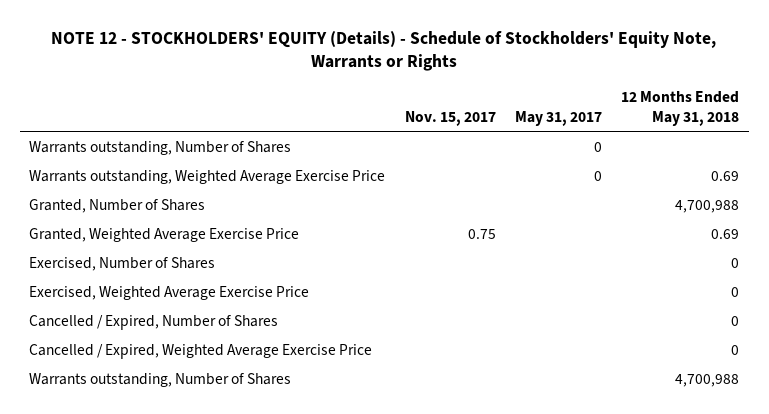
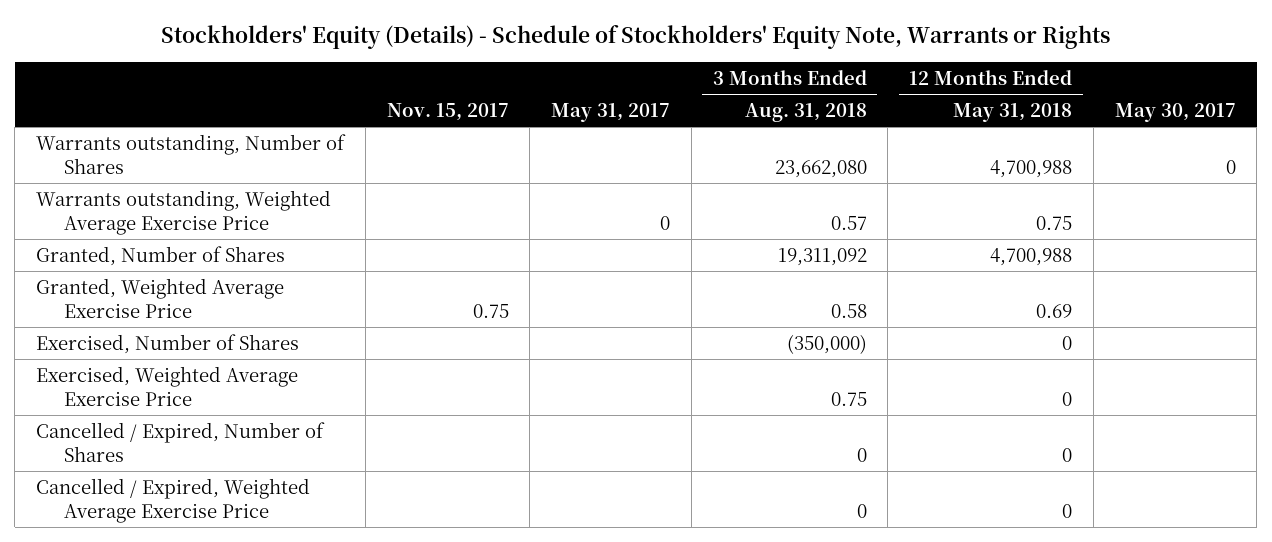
- NOTE 12 - STOCKHOLDERS' EQUITY (Details) - Schedule of Stockholders' Equity Note, Warrants or Rights
+ Stockholders' Equity (Details) - Schedule of Stockholders' Equity Note, Warrants or Rights
- | Nov. 15, 2017 | May 31, 2017 | 12 Months Ended May 31, 2018
+ | Nov. 15, 2017 | May 31, 2017 | 3 Months Ended Aug. 31, 2018 | 12 Months Ended May 31, 2018 | May 30, 2017
- Warrants outstanding, Number of Shares | | 0 |
- Warrants outstanding, Weighted Average Exercise Price | | 0 | 0.69
moved up: Warrants outstanding, Number of Shares | | | 23,662,080 | 4,700,988 | 0
+ Warrants outstanding, Weighted Average Exercise Price | | 0 | 0.57 | 0.75 |

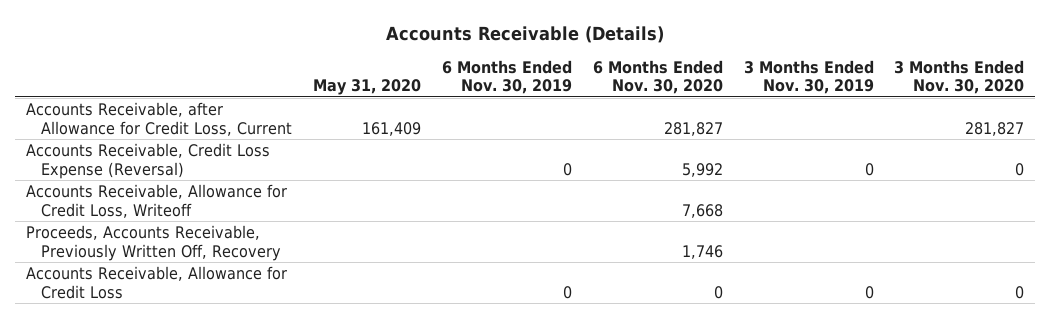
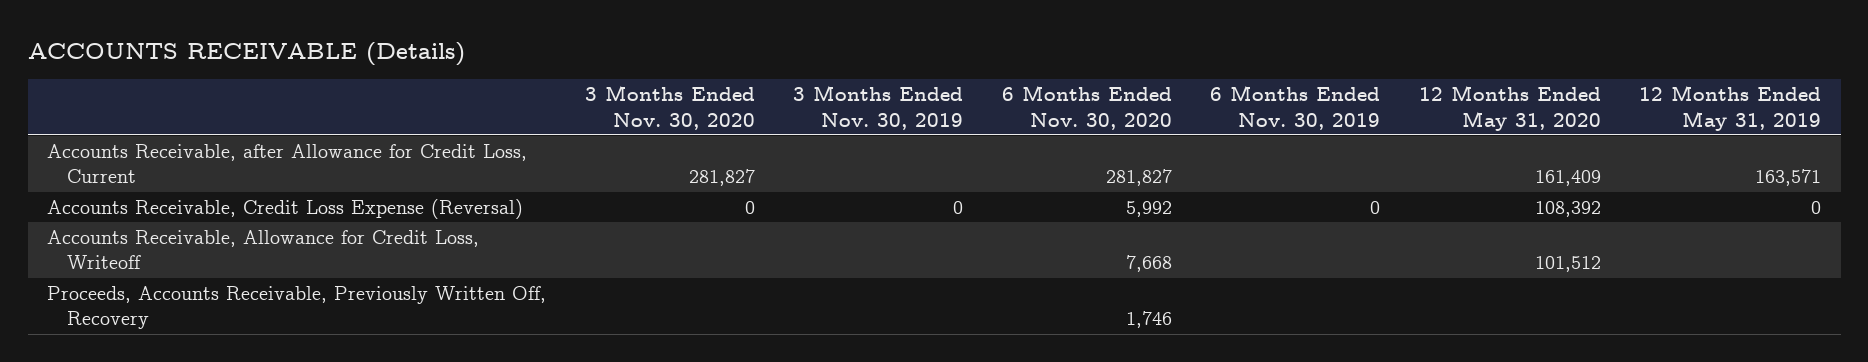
- Accounts Receivable (Details)
+ ACCOUNTS RECEIVABLE (Details)
- | May 31, 2020 | 6 Months Ended Nov. 30, 2019 | 6 Months Ended Nov. 30, 2020 | 3 Months Ended Nov. 30, 2019 | 3 Months Ended Nov. 30, 2020
+ | 3 Months Ended Nov. 30, 2020 | 3 Months Ended Nov. 30, 2019 | 6 Months Ended Nov. 30, 2020 | 6 Months Ended Nov. 30, 2019 | 12 Months Ended May 31, 2020 | 12 Months Ended May 31, 2019
- Accounts Receivable, Allowance for Credit Loss | | 0 | 0 | 0 | 0

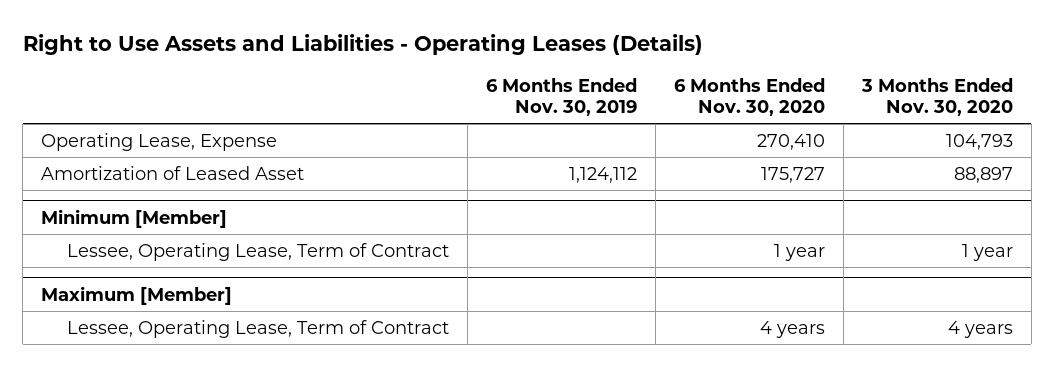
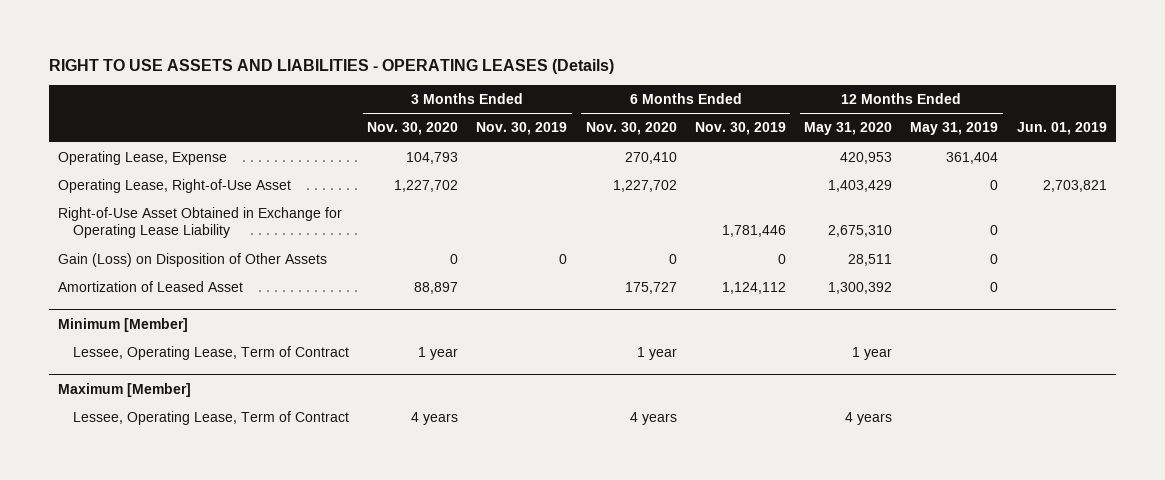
- Right to Use Assets and Liabilities - Operating Leases (Details)
+ RIGHT TO USE ASSETS AND LIABILITIES - OPERATING LEASES (Details)
- | 6 Months Ended Nov. 30, 2019 | 6 Months Ended Nov. 30, 2020 | 3 Months Ended Nov. 30, 2020
+ | 3 Months Ended Nov. 30, 2020 | 3 Months Ended Nov. 30, 2019 | 6 Months Ended Nov. 30, 2020 | 6 Months Ended Nov. 30, 2019 | 12 Months Ended May 31, 2020 | 12 Months Ended May 31, 2019 | Jun. 01, 2019
+ Operating Lease, Right-of-Use Asset | 1,227,702 | | 1,227,702 | | 1,403,429 | 0 | 2,703,821
+ Right-of-Use Asset Obtained in Exchange for Operating Lease Liability | | | | 1,781,446 | 2,675,310 | 0 |
+ Gain (Loss) on Disposition of Other Assets | 0 | 0 | 0 | 0 | 28,511 | 0 |

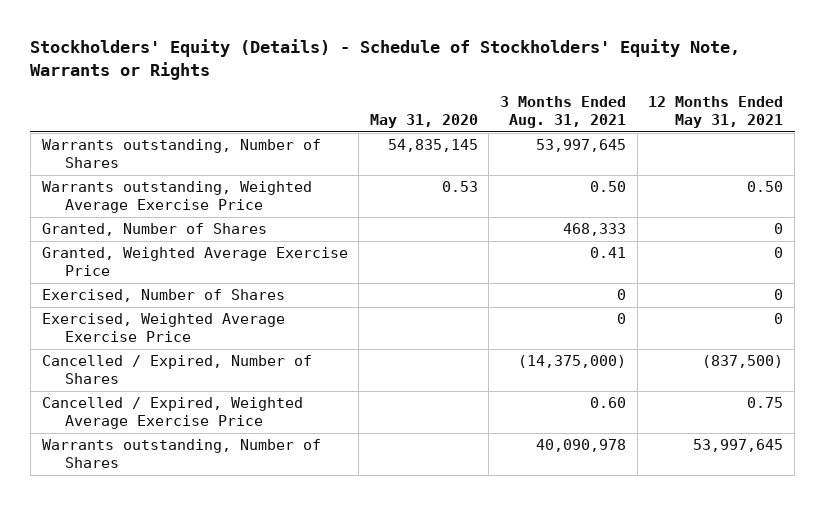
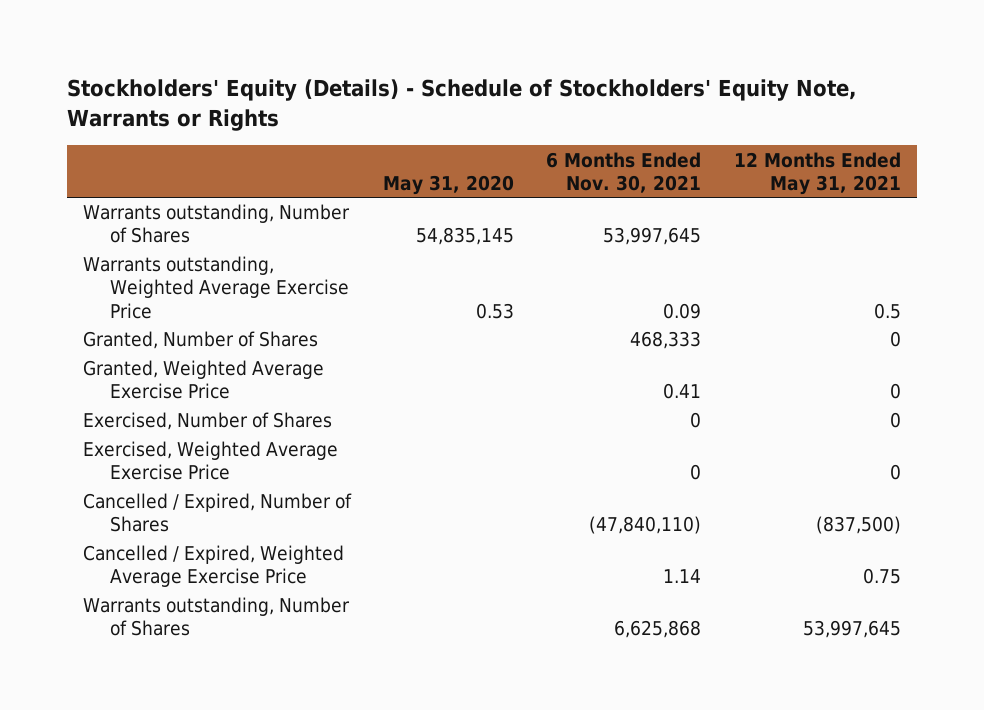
- | May 31, 2020 | 3 Months Ended Aug. 31, 2021 | 12 Months Ended May 31, 2021
+ | May 31, 2020 | 6 Months Ended Nov. 30, 2021 | 12 Months Ended May 31, 2021
- Warrants outstanding, Weighted Average Exercise Price | 0.53 | 0.50 | 0.50
+ Warrants outstanding, Weighted Average Exercise Price | 0.53 | 0.09 | 0.5

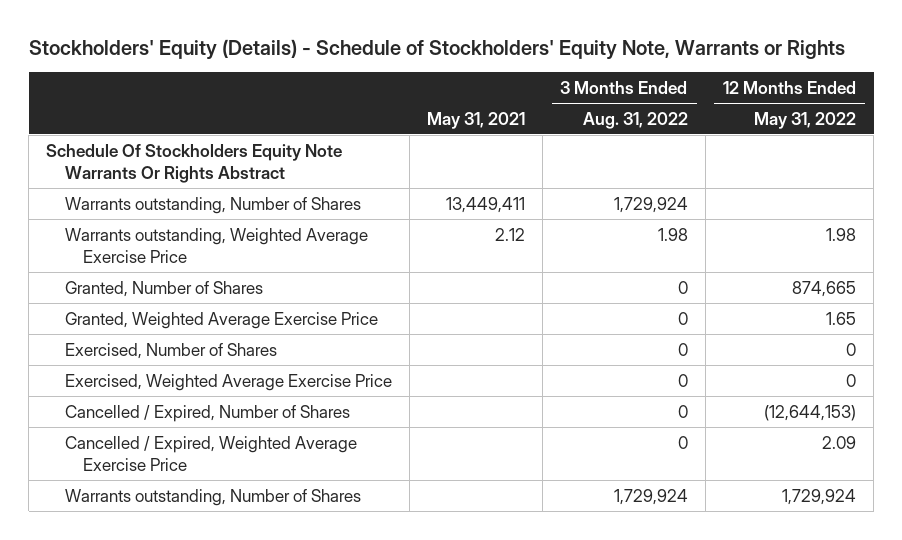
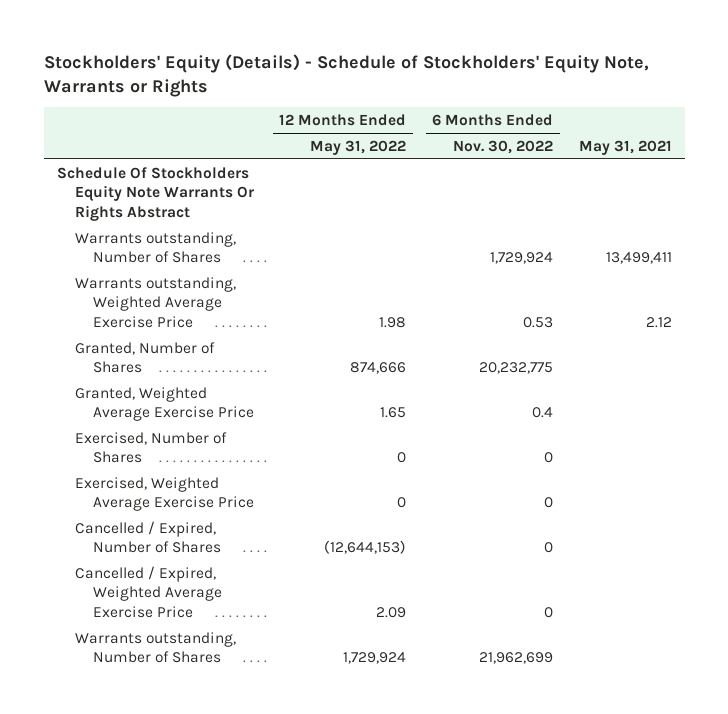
- | May 31, 2021 | 3 Months Ended Aug. 31, 2022 | 12 Months Ended May 31, 2022
+ | 12 Months Ended May 31, 2022 | 6 Months Ended Nov. 30, 2022 | May 31, 2021
- Warrants outstanding, Number of Shares | 13,449,411 | 1,729,924 |
+ Warrants outstanding, Number of Shares | | 1,729,924 | 13,499,411
- Granted, Number of Shares | | 0 | 874,665
+ Granted, Number of Shares | 874,666 | 20,232,775 |

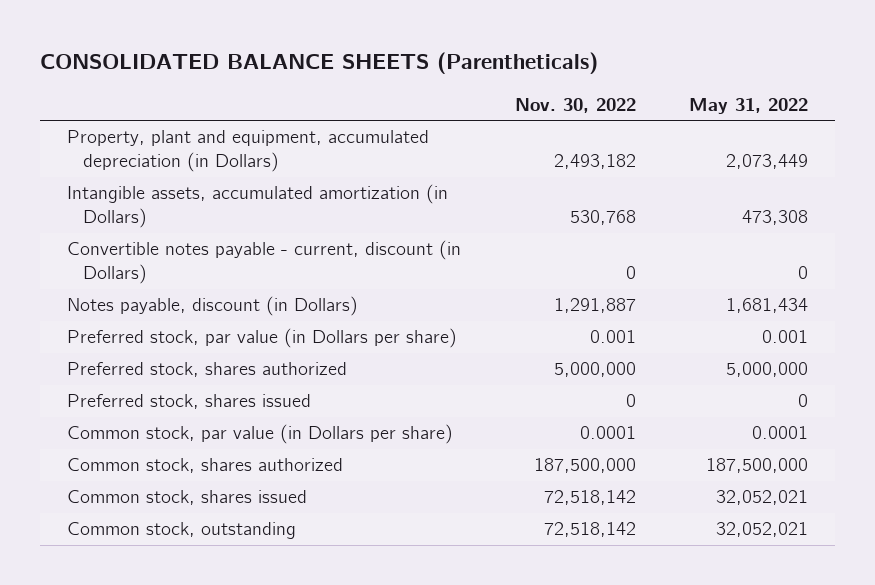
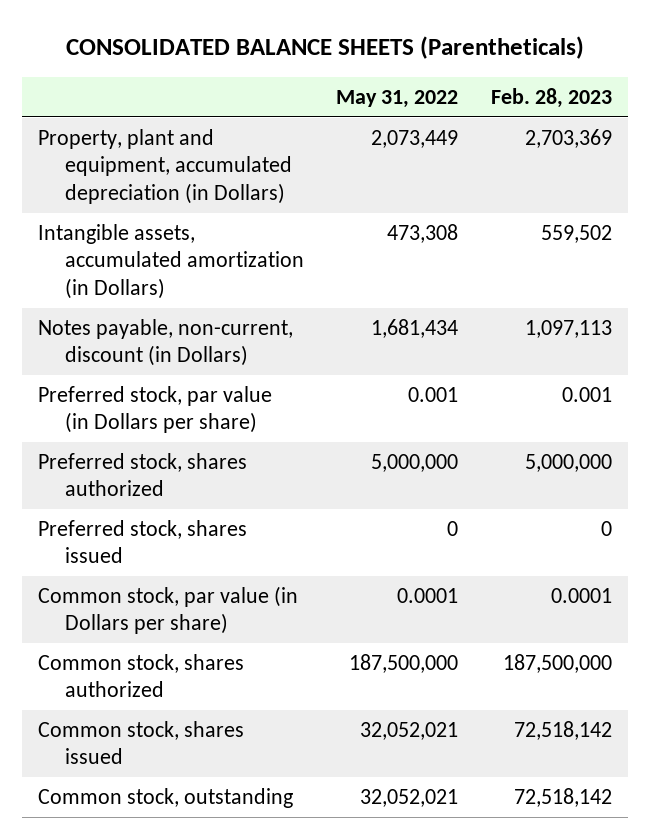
- | Nov. 30, 2022 | May 31, 2022
+ | May 31, 2022 | Feb. 28, 2023
- Convertible notes payable - current, discount (in Dollars) | 0 | 0
- Notes payable, discount (in Dollars) | 1,291,887 | 1,681,434
+ Notes payable, non-current, discount (in Dollars) | 1,681,434 | 1,097,113

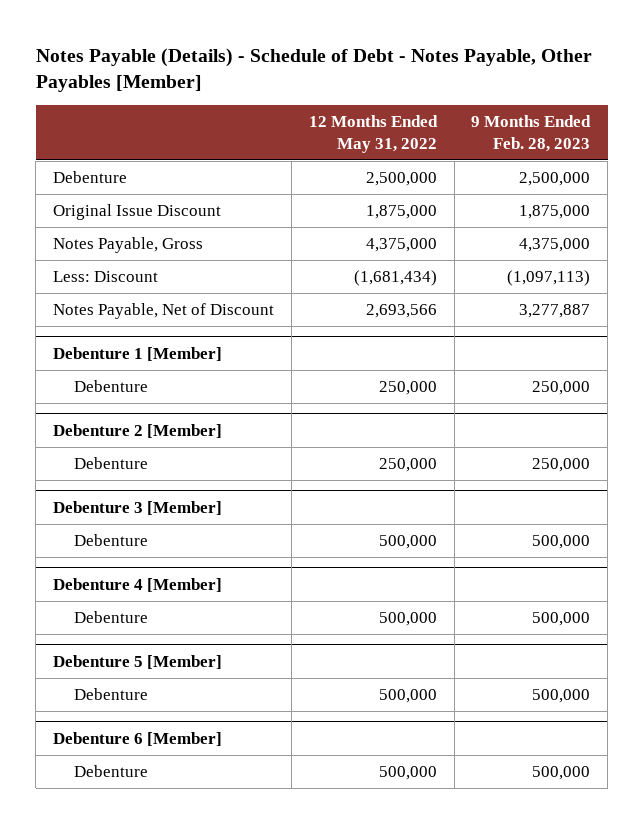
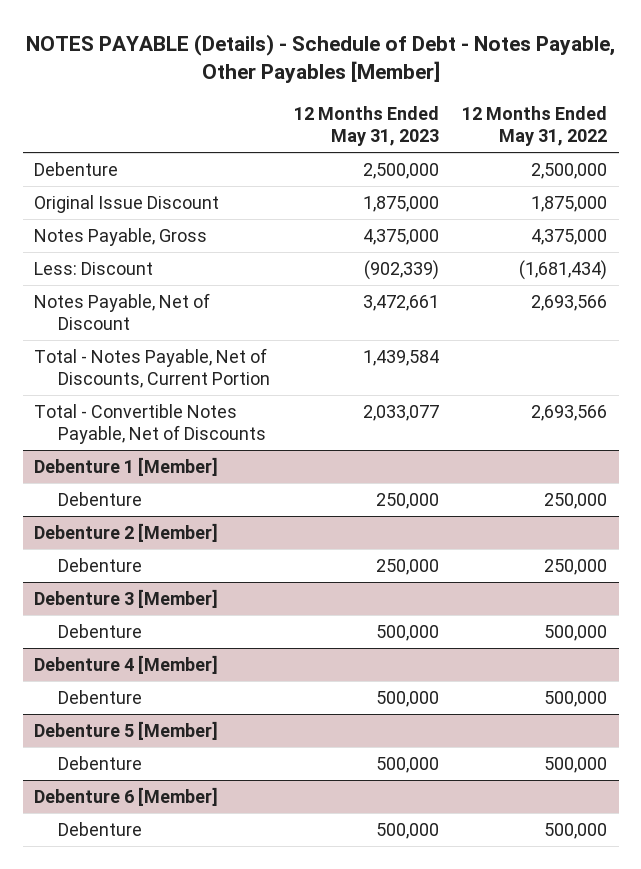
- Notes Payable (Details) - Schedule of Debt - Notes Payable, Other Payables [Member]
+ NOTES PAYABLE (Details) - Schedule of Debt - Notes Payable, Other Payables [Member]
- | 12 Months Ended May 31, 2022 | 9 Months Ended Feb. 28, 2023
+ | 12 Months Ended May 31, 2023 | 12 Months Ended May 31, 2022
+ Total - Notes Payable, Net of Discounts, Current Portion | 1,439,584 |
+ Total - Convertible Notes Payable, Net of Discounts | 2,033,077 | 2,693,566

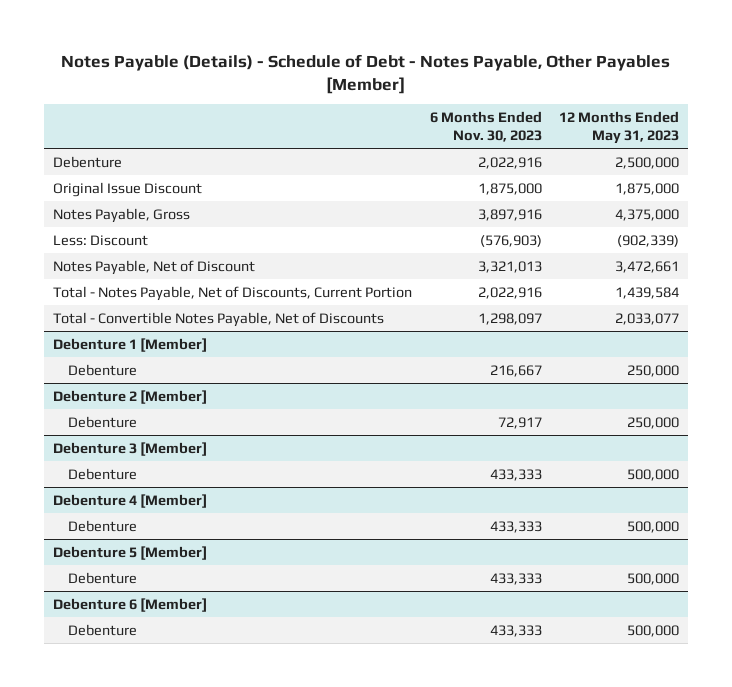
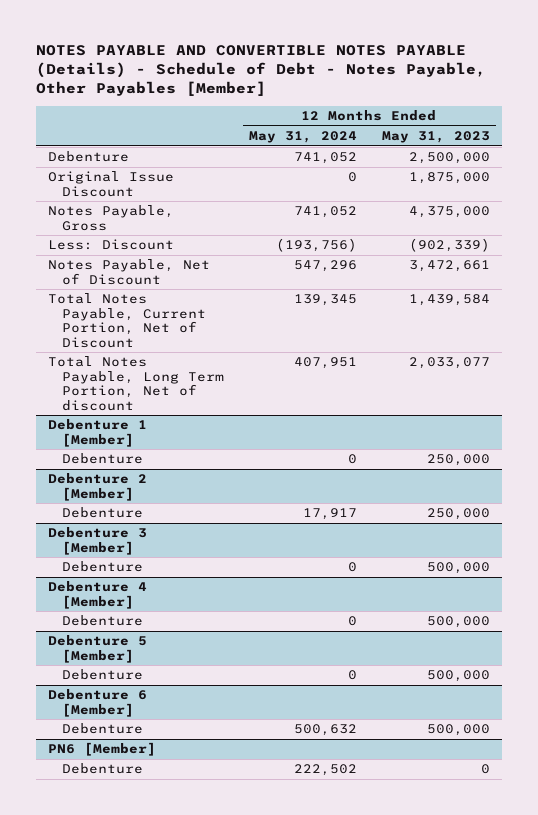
- Notes Payable (Details) - Schedule of Debt - Notes Payable, Other Payables [Member]
+ NOTES PAYABLE AND CONVERTIBLE NOTES PAYABLE (Details) - Schedule of Debt - Notes Payable, Other Payables [Member]
- | 6 Months Ended Nov. 30, 2023 | 12 Months Ended May 31, 2023
+ | 12 Months Ended May 31, 2024 | 12 Months Ended May 31, 2023
- Total - Notes Payable, Net of Discounts, Current Portion | 2,022,916 | 1,439,584
- Total - Convertible Notes Payable, Net of Discounts | 1,298,097 | 2,033,077
+ Total Notes Payable, Current Portion, Net of Discount | 139,345 | 1,439,584
+ Total Notes Payable, Long Term Portion, Net of discount | 407,951 | 2,033,077
+ PN6 [Member]
+ Debenture | 222,502 | 0

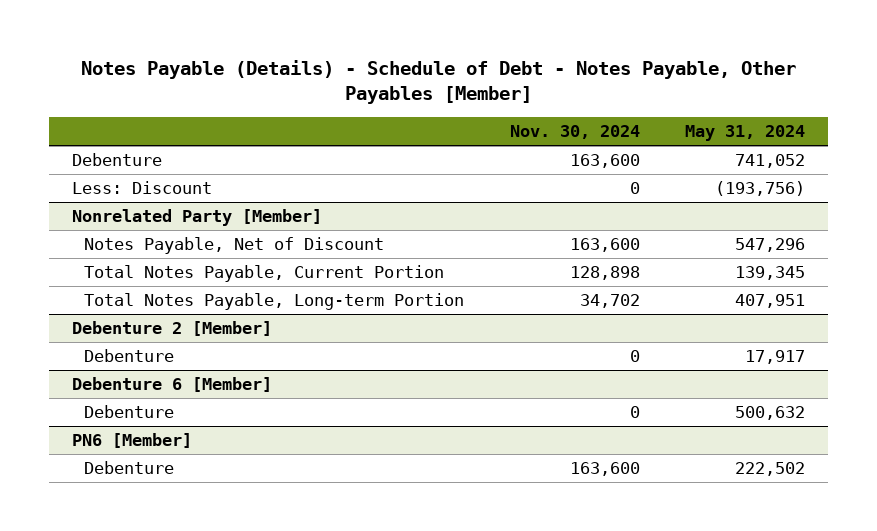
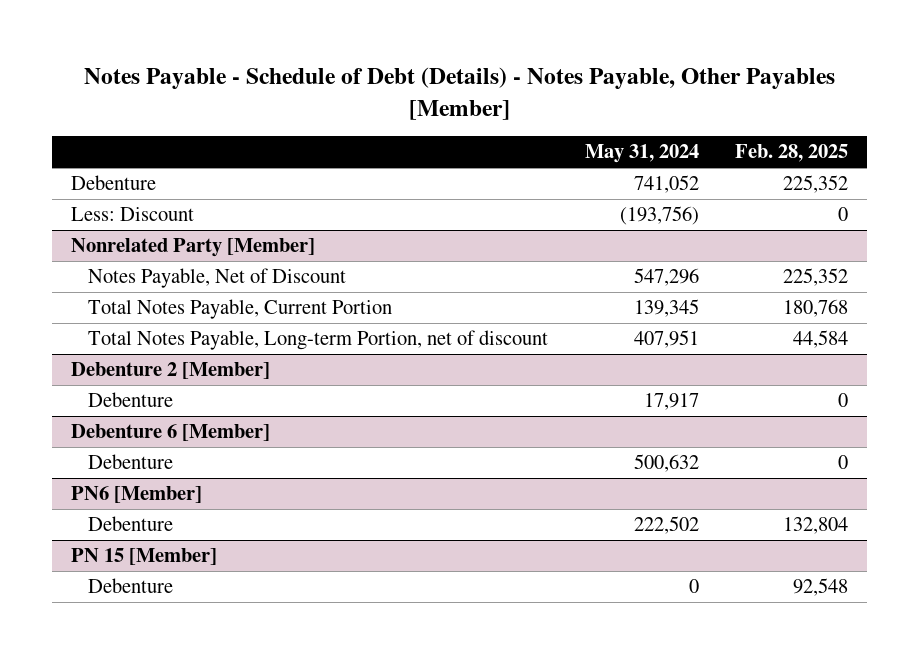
- Notes Payable (Details) - Schedule of Debt - Notes Payable, Other Payables [Member]
+ Notes Payable - Schedule of Debt (Details) - Notes Payable, Other Payables [Member]
- | Nov. 30, 2024 | May 31, 2024
+ | May 31, 2024 | Feb. 28, 2025
@ Nonrelated Party [Member]
- Total Notes Payable, Long-term Portion | 34,702 | 407,951
+ Total Notes Payable, Long-term Portion, net of discount | 407,951 | 44,584
+ PN 15 [Member]
+ Debenture | 0 | 92,548

